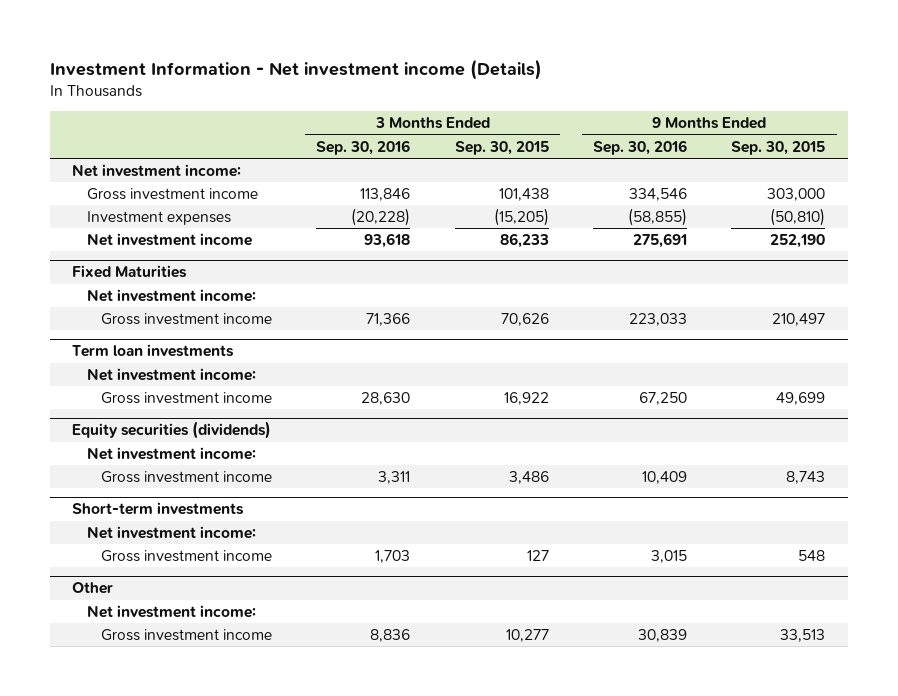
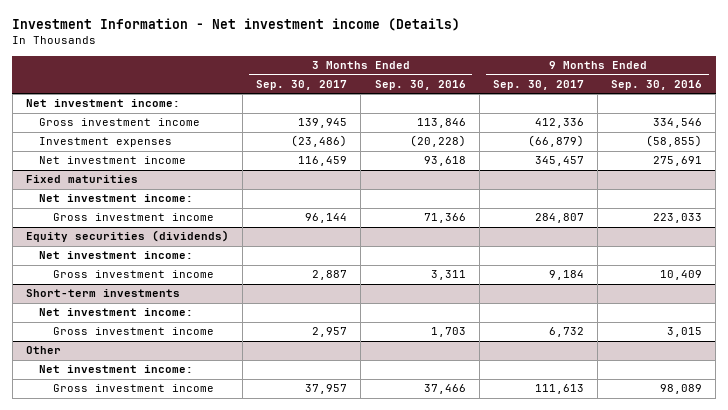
- | 3 Months Ended Sep. 30, 2016 | 3 Months Ended Sep. 30, 2015 | 9 Months Ended Sep. 30, 2016 | 9 Months Ended Sep. 30, 2015
+ | 3 Months Ended Sep. 30, 2017 | 3 Months Ended Sep. 30, 2016 | 9 Months Ended Sep. 30, 2017 | 9 Months Ended Sep. 30, 2016
- Fixed Maturities
+ Fixed maturities
- Term loan investments
- Net investment income:
- Gross investment income | 28,630 | 16,922 | 67,250 | 49,699
@ Other
- Gross investment income | 8,836 | 10,277 | 30,839 | 33,513
+ Gross investment income | 37,957 | 37,466 | 111,613 | 98,089

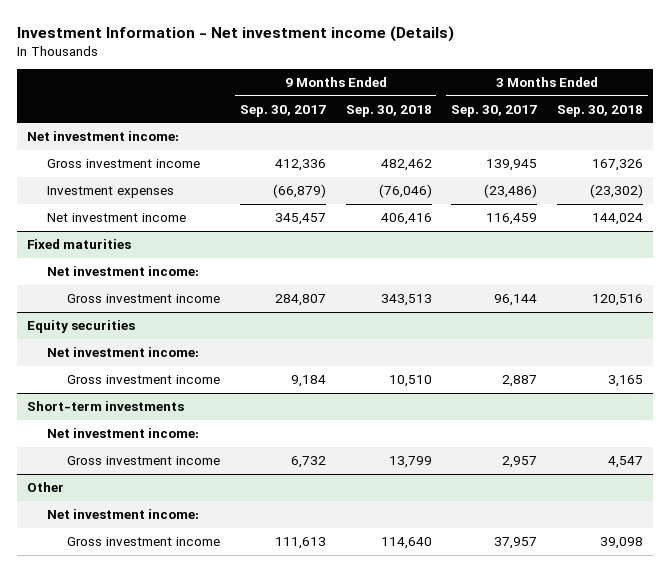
- | 3 Months Ended Sep. 30, 2017 | 3 Months Ended Sep. 30, 2016 | 9 Months Ended Sep. 30, 2017 | 9 Months Ended Sep. 30, 2016
+ | 9 Months Ended Sep. 30, 2017 | 9 Months Ended Sep. 30, 2018 | 3 Months Ended Sep. 30, 2017 | 3 Months Ended Sep. 30, 2018
- Equity securities (dividends)
+ Equity securities

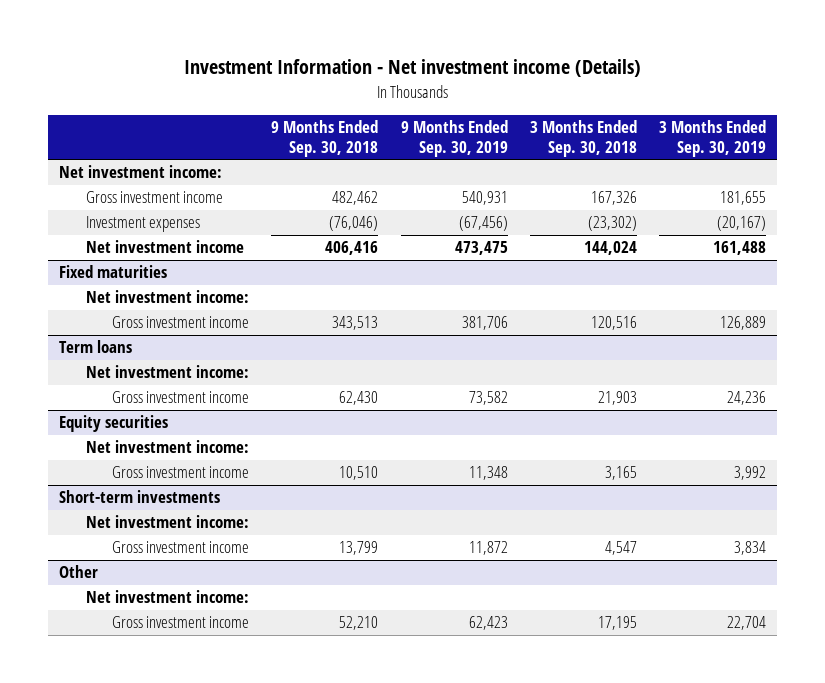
- | 9 Months Ended Sep. 30, 2017 | 9 Months Ended Sep. 30, 2018 | 3 Months Ended Sep. 30, 2017 | 3 Months Ended Sep. 30, 2018
+ | 9 Months Ended Sep. 30, 2018 | 9 Months Ended Sep. 30, 2019 | 3 Months Ended Sep. 30, 2018 | 3 Months Ended Sep. 30, 2019
+ Term loans
+ Net investment income:
+ Gross investment income | 62,430 | 73,582 | 21,903 | 24,236
@ Other
- Gross investment income | 111,613 | 114,640 | 37,957 | 39,098
+ Gross investment income | 52,210 | 62,423 | 17,195 | 22,704

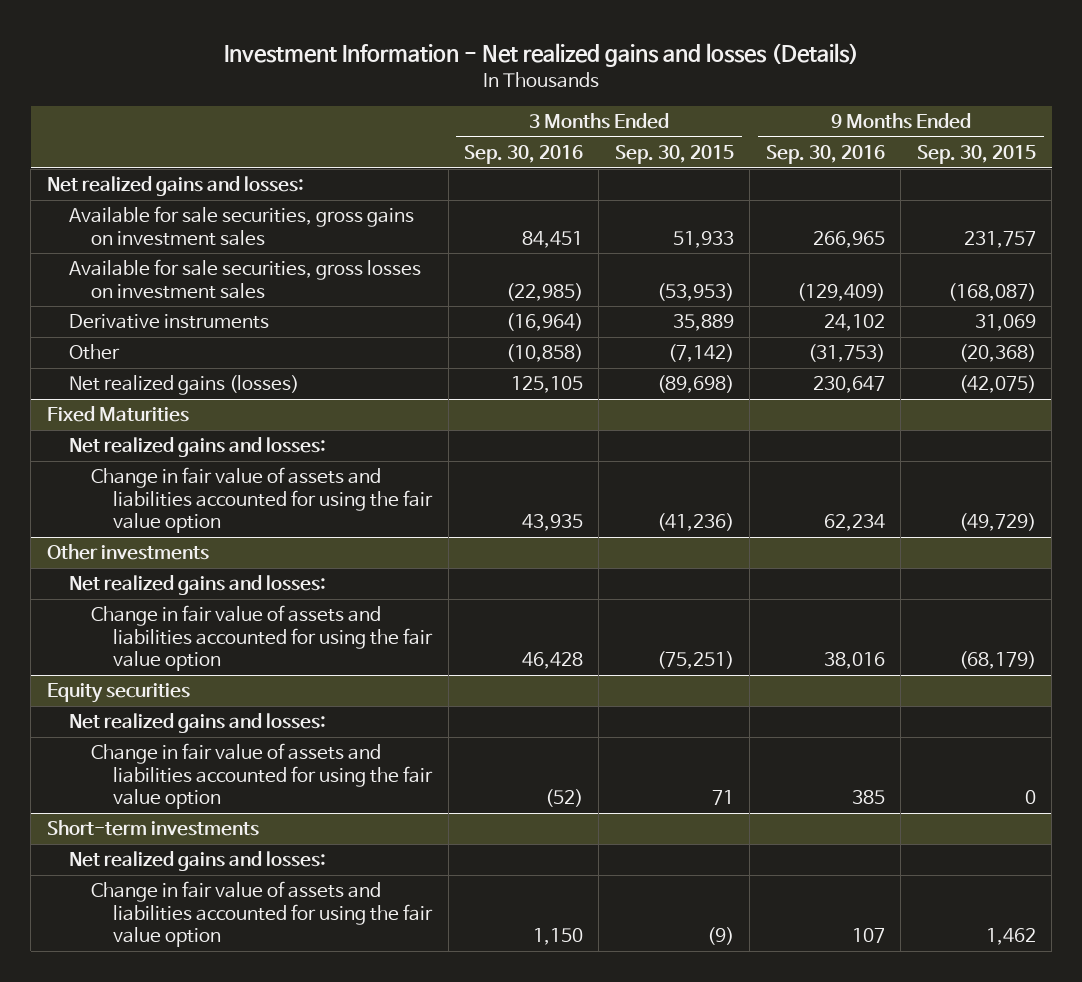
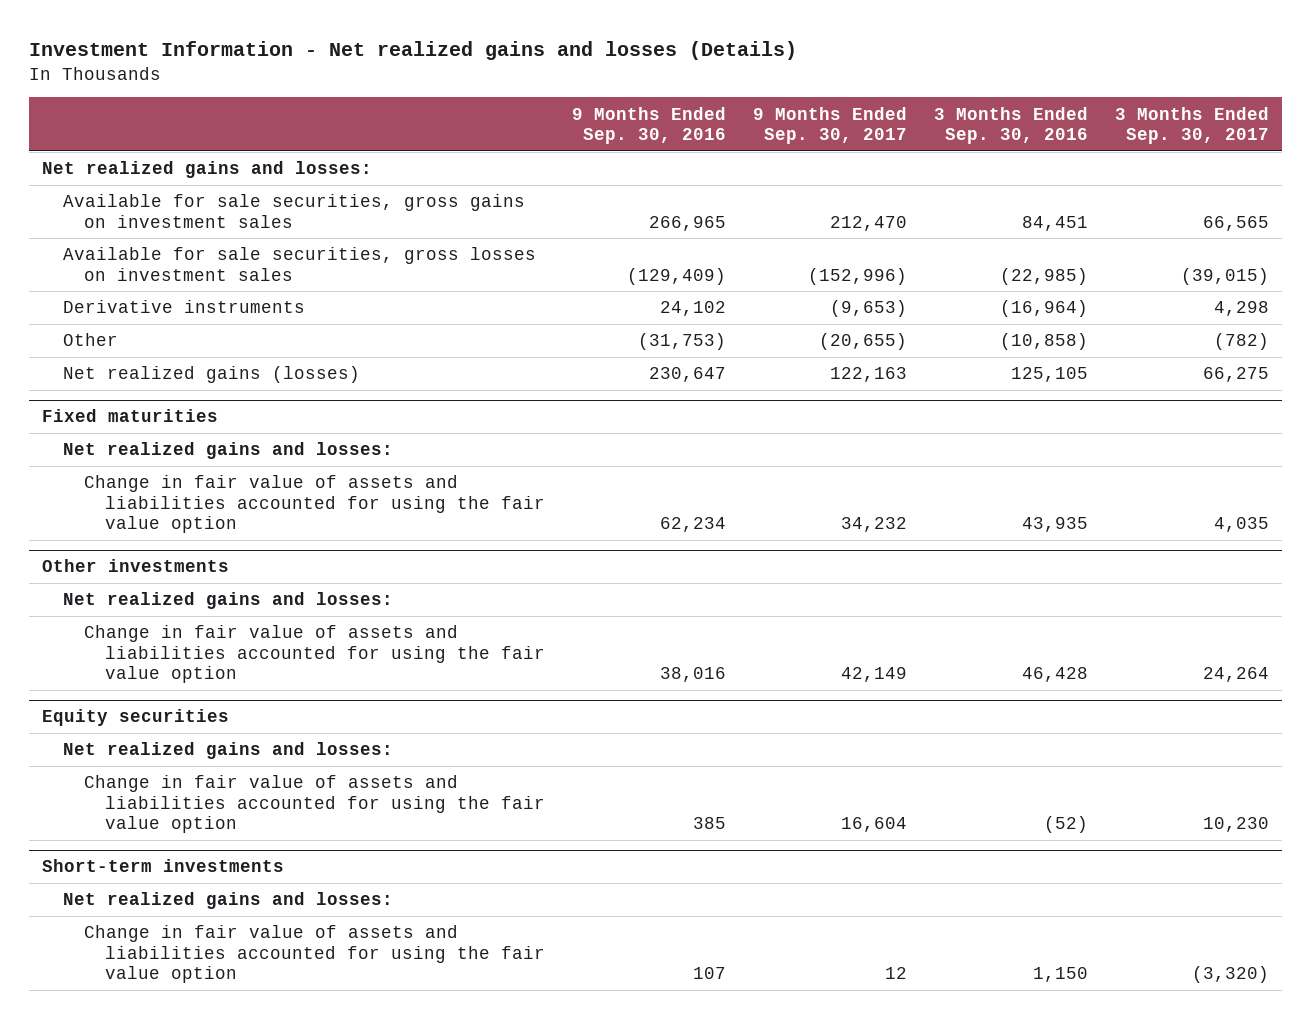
- | 3 Months Ended Sep. 30, 2016 | 3 Months Ended Sep. 30, 2015 | 9 Months Ended Sep. 30, 2016 | 9 Months Ended Sep. 30, 2015
+ | 9 Months Ended Sep. 30, 2016 | 9 Months Ended Sep. 30, 2017 | 3 Months Ended Sep. 30, 2016 | 3 Months Ended Sep. 30, 2017
- Fixed Maturities
+ Fixed maturities

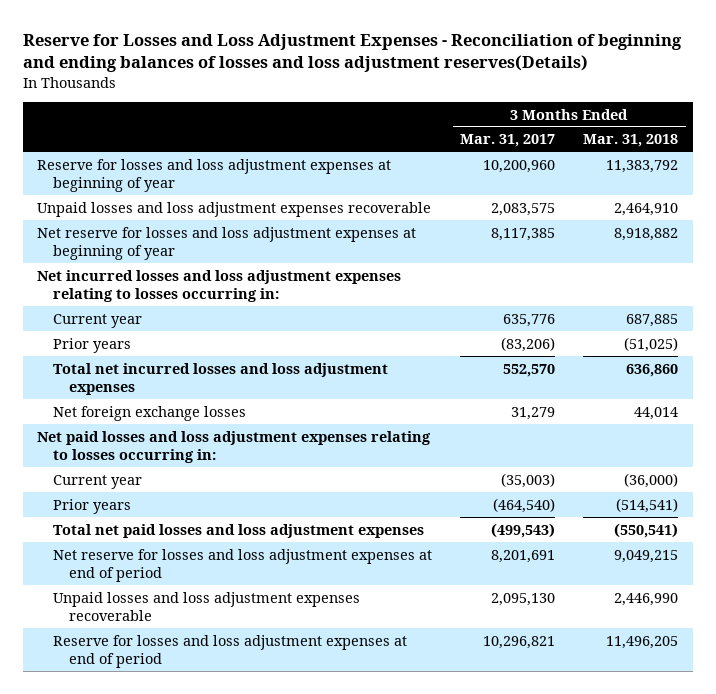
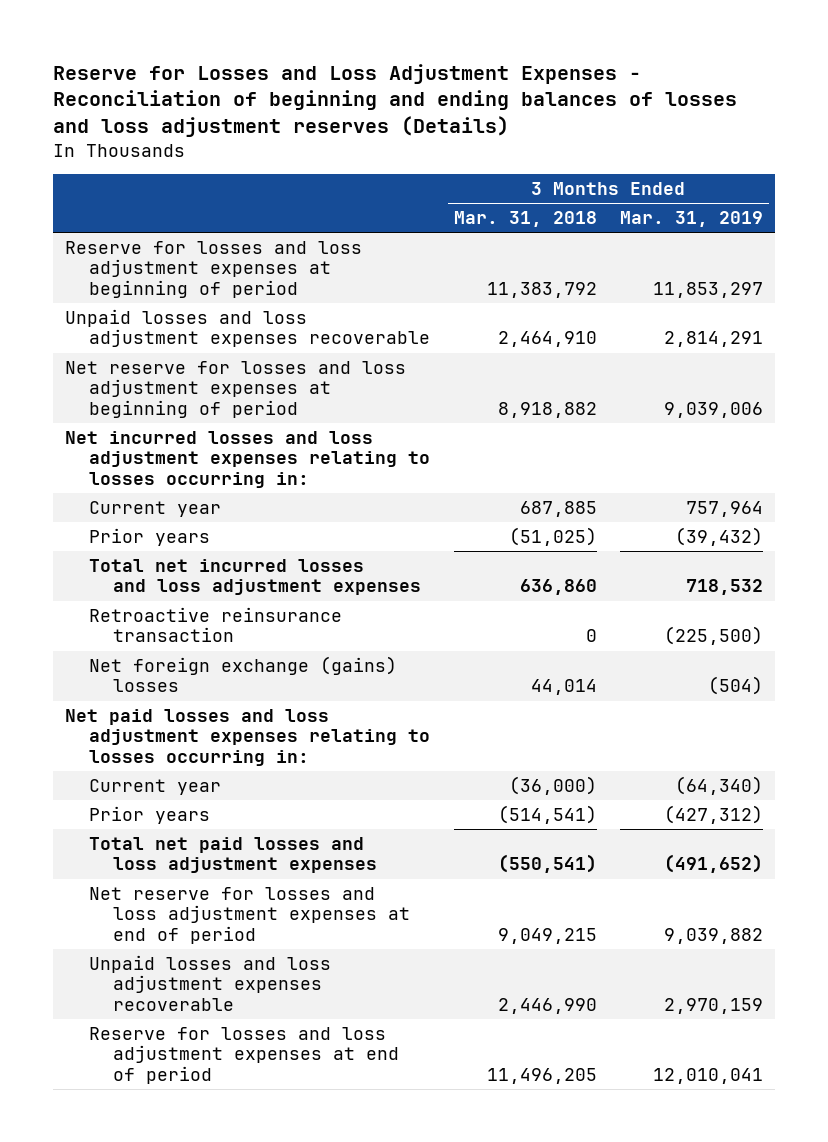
- Reserve for Losses and Loss Adjustment Expenses - Reconciliation of beginning and ending balances of losses and loss adjustment reserves(Details)
+ Reserve for Losses and Loss Adjustment Expenses - Reconciliation of beginning and ending balances of losses and loss adjustment reserves (Details)
- | 3 Months Ended Mar. 31, 2017 | 3 Months Ended Mar. 31, 2018
+ | 3 Months Ended Mar. 31, 2018 | 3 Months Ended Mar. 31, 2019
- Reserve for losses and loss adjustment expenses at beginning of year | 10,200,960 | 11,383,792
+ Reserve for losses and loss adjustment expenses at beginning of period | 11,383,792 | 11,853,297
- Net reserve for losses and loss adjustment expenses at beginning of year | 8,117,385 | 8,918,882
+ Net reserve for losses and loss adjustment expenses at beginning of period | 8,918,882 | 9,039,006
- Net foreign exchange losses | 31,279 | 44,014
+ Retroactive reinsurance transaction | 0 | (225,500)
+ Net foreign exchange (gains) losses | 44,014 | (504)

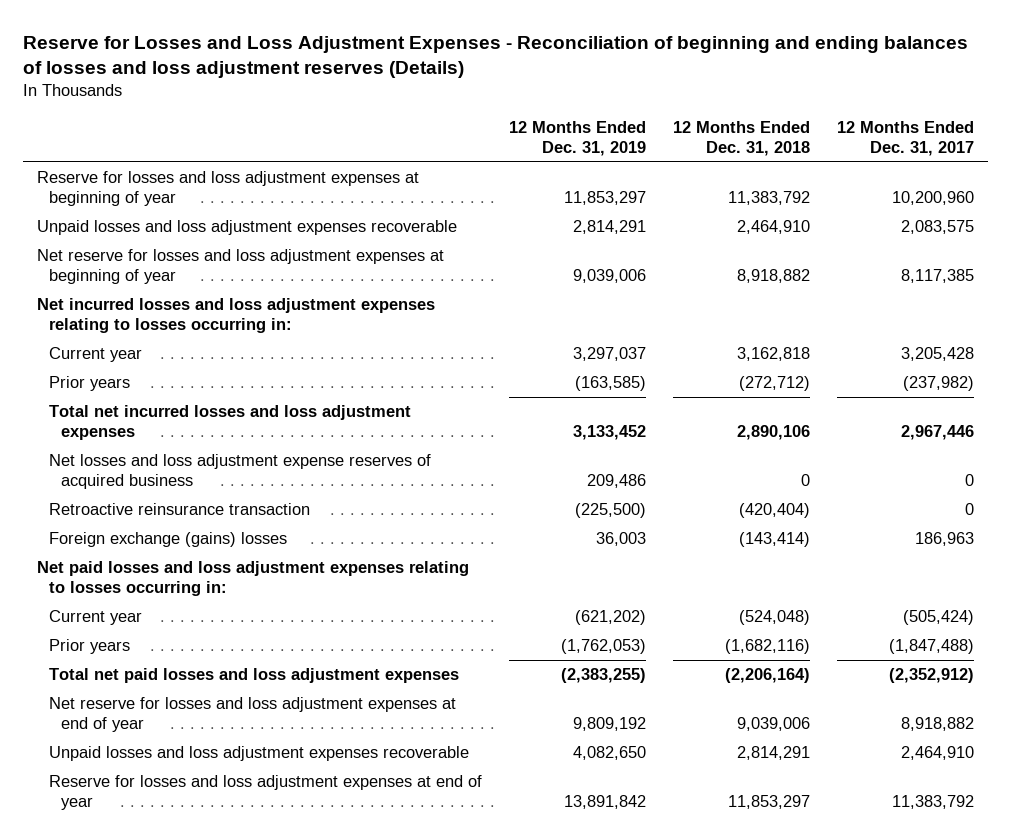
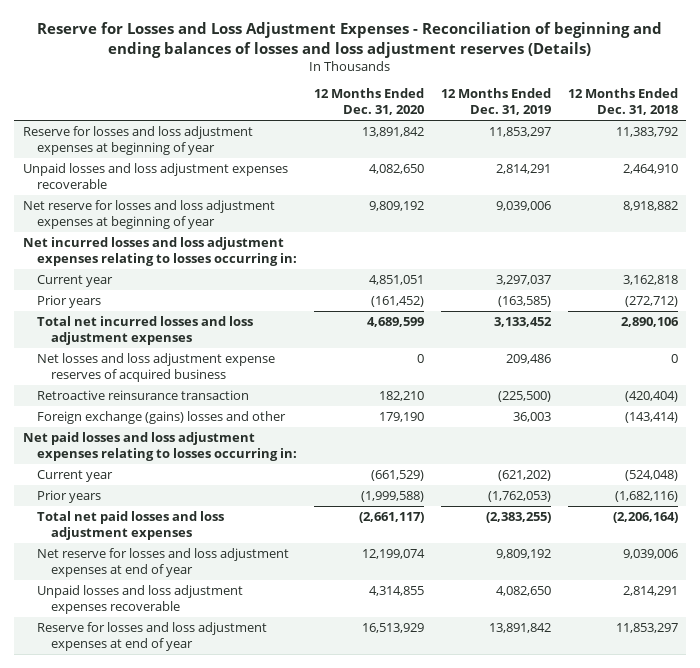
- | 12 Months Ended Dec. 31, 2019 | 12 Months Ended Dec. 31, 2018 | 12 Months Ended Dec. 31, 2017
+ | 12 Months Ended Dec. 31, 2020 | 12 Months Ended Dec. 31, 2019 | 12 Months Ended Dec. 31, 2018
- Foreign exchange (gains) losses | 36,003 | (143,414) | 186,963
+ Foreign exchange (gains) losses and other | 179,190 | 36,003 | (143,414)

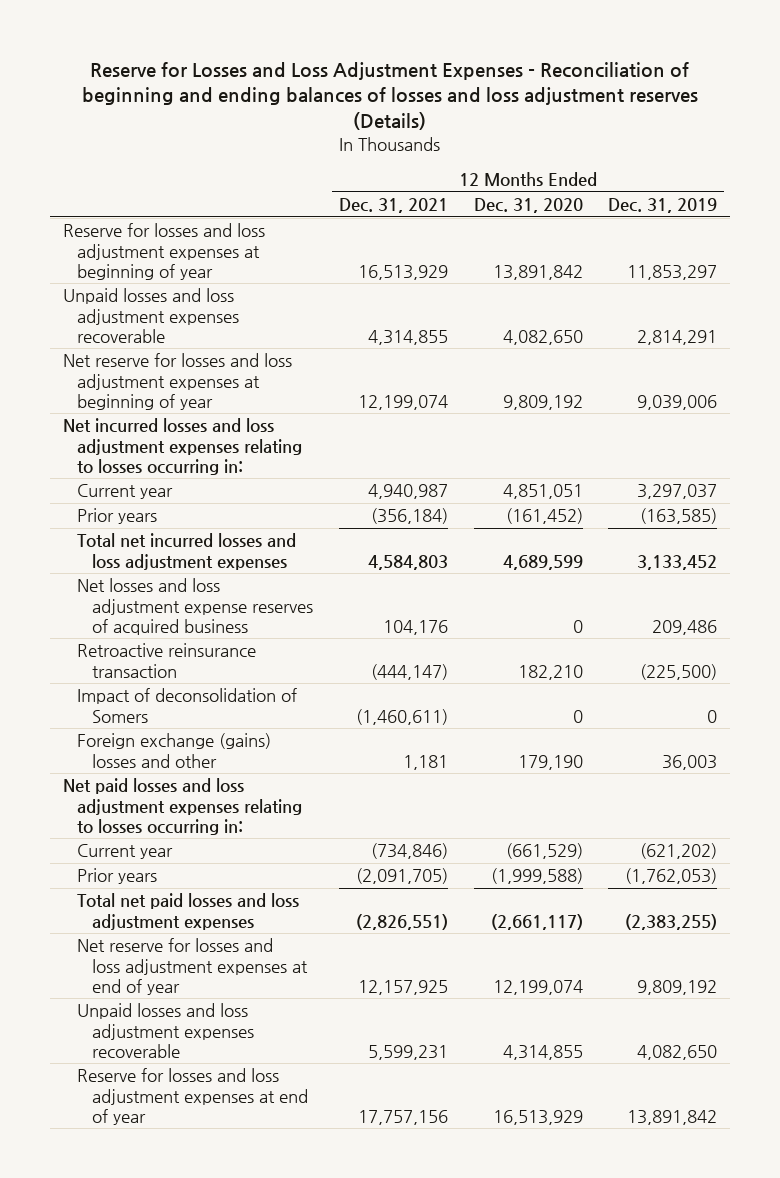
- | 12 Months Ended Dec. 31, 2020 | 12 Months Ended Dec. 31, 2019 | 12 Months Ended Dec. 31, 2018
+ | 12 Months Ended Dec. 31, 2021 | 12 Months Ended Dec. 31, 2020 | 12 Months Ended Dec. 31, 2019
+ Impact of deconsolidation of Somers | (1,460,611) | 0 | 0

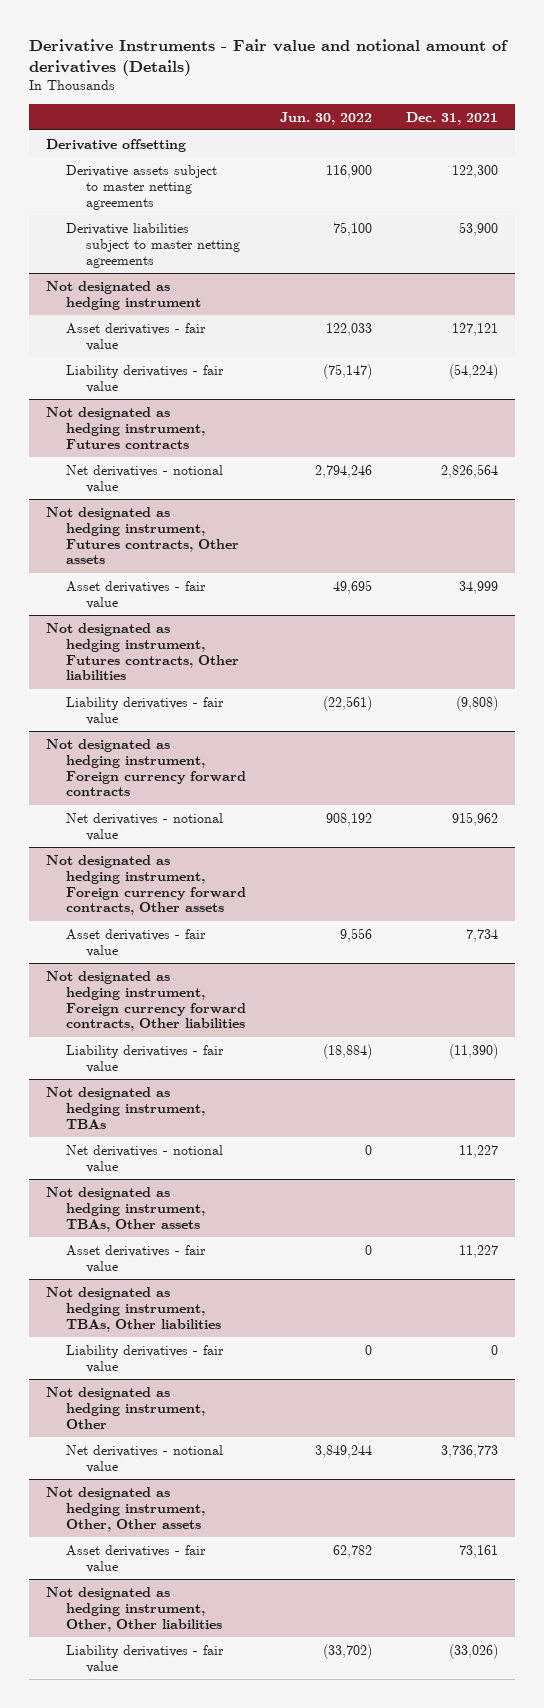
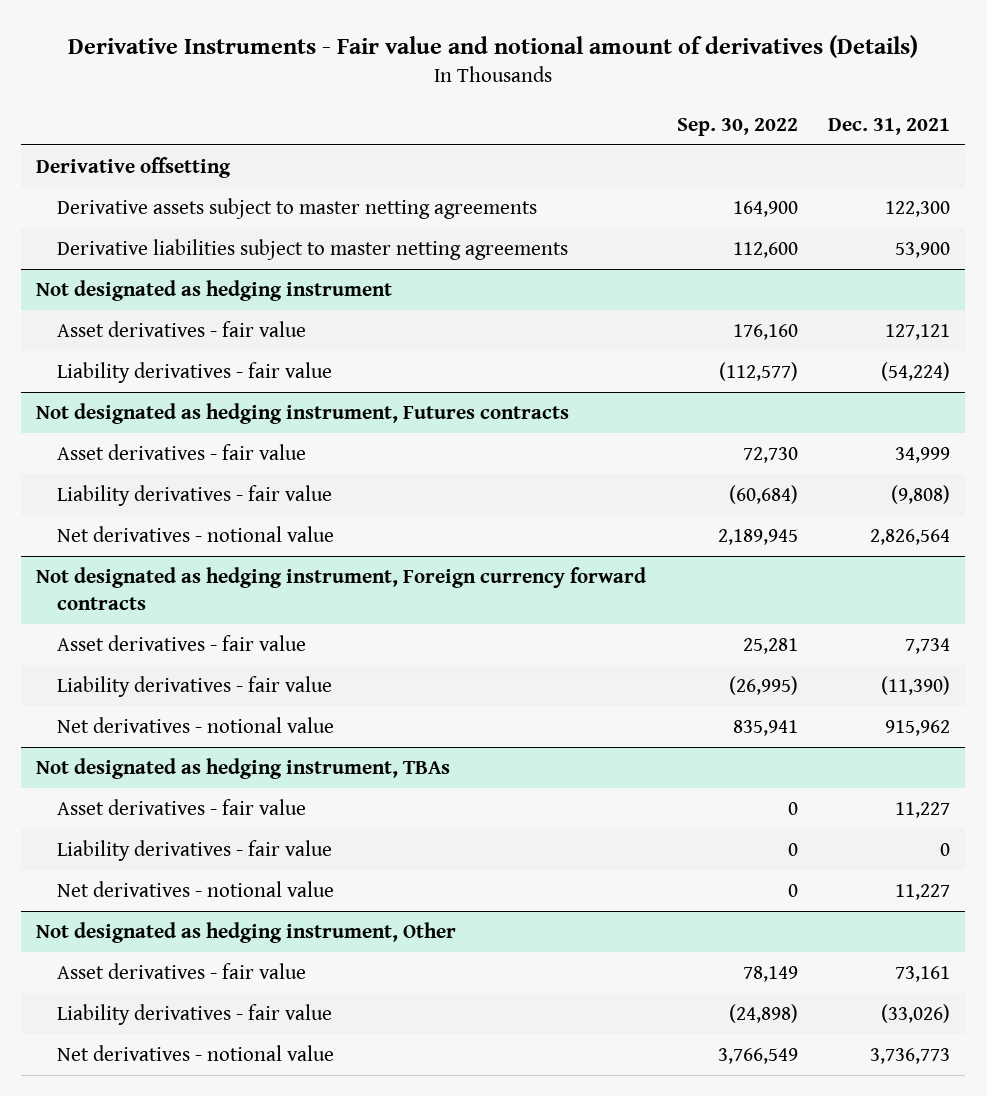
- | Jun. 30, 2022 | Dec. 31, 2021
+ | Sep. 30, 2022 | Dec. 31, 2021
- Not designated as hedging instrument, Futures contracts, Other assets
- Not designated as hedging instrument, Futures contracts, Other liabilities
@ Not designated as hedging instrument, Futures contracts
moved down: Net derivatives - notional value | 2,189,945 | 2,826,564
- Not designated as hedging instrument, Foreign currency forward contracts, Other assets
- Not designated as hedging instrument, Foreign currency forward contracts, Other liabilities
@ Not designated as hedging instrument, Foreign currency forward contracts
moved down: Net derivatives - notional value | 835,941 | 915,962
- Not designated as hedging instrument, TBAs, Other assets
- Not designated as hedging instrument, TBAs, Other liabilities
@ Not designated as hedging instrument, TBAs
moved down: Net derivatives - notional value | 0 | 11,227
- Not designated as hedging instrument, Other, Other assets
- Not designated as hedging instrument, Other, Other liabilities
@ Not designated as hedging instrument, Other
moved down: Net derivatives - notional value | 3,766,549 | 3,736,773

